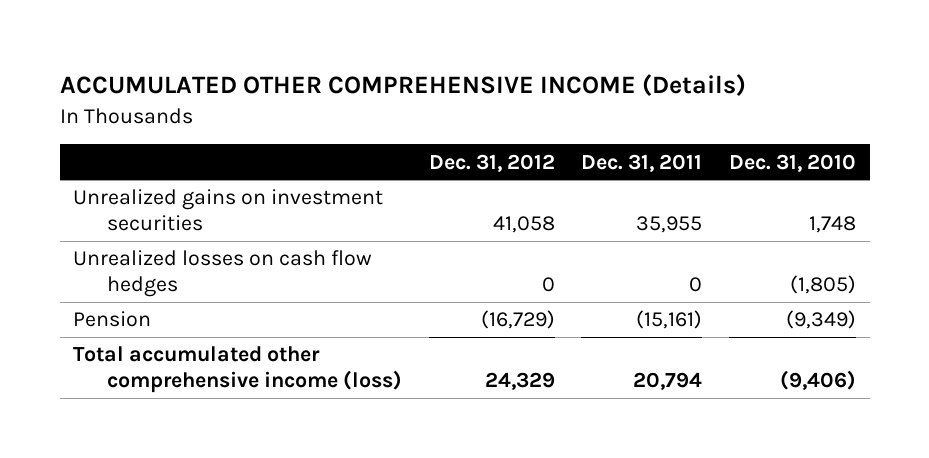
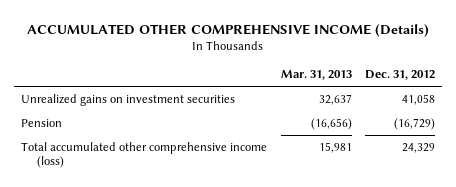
- | Dec. 31, 2012 | Dec. 31, 2011 | Dec. 31, 2010
+ | Mar. 31, 2013 | Dec. 31, 2012
- Unrealized losses on cash flow hedges | 0 | 0 | (1,805)

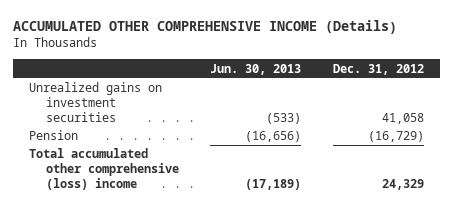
- | Mar. 31, 2013 | Dec. 31, 2012
+ | Jun. 30, 2013 | Dec. 31, 2012
- Total accumulated other comprehensive income (loss) | 15,981 | 24,329
+ Total accumulated other comprehensive (loss) income | (17,189) | 24,329

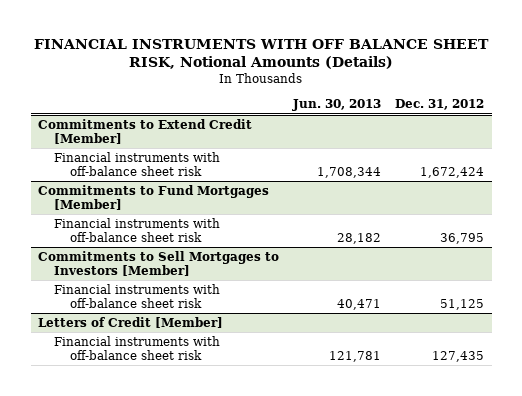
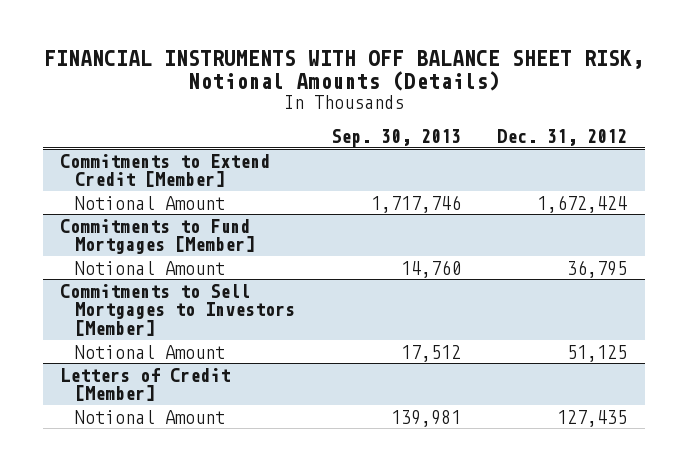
- | Jun. 30, 2013 | Dec. 31, 2012
+ | Sep. 30, 2013 | Dec. 31, 2012
@ Commitments to Extend Credit [Member]
- Financial instruments with off-balance sheet risk | 1,708,344 | 1,672,424
+ Notional Amount | 1,717,746 | 1,672,424
@ Commitments to Fund Mortgages [Member]
- Financial instruments with off-balance sheet risk | 28,182 | 36,795
+ Notional Amount | 14,760 | 36,795
@ Commitments to Sell Mortgages to Investors [Member]
- Financial instruments with off-balance sheet risk | 40,471 | 51,125
+ Notional Amount | 17,512 | 51,125
@ Letters of Credit [Member]
- Financial instruments with off-balance sheet risk | 121,781 | 127,435
+ Notional Amount | 139,981 | 127,435

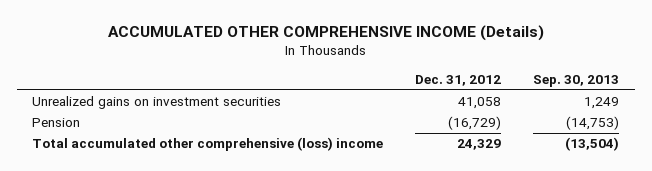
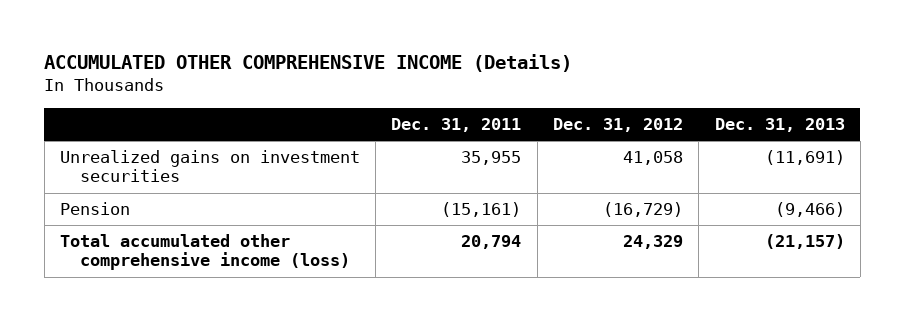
- | Dec. 31, 2012 | Sep. 30, 2013
+ | Dec. 31, 2011 | Dec. 31, 2012 | Dec. 31, 2013
- Total accumulated other comprehensive (loss) income | 24,329 | (13,504)
+ Total accumulated other comprehensive income (loss) | 20,794 | 24,329 | (21,157)

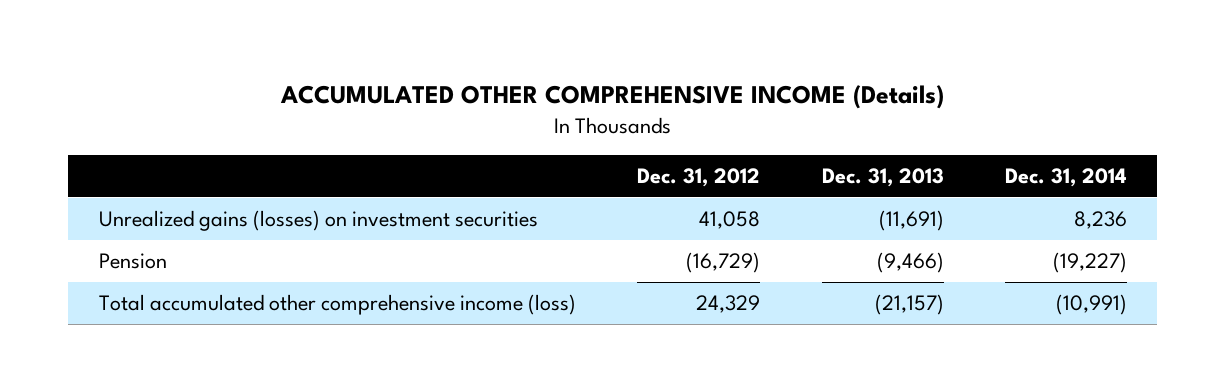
- | Dec. 31, 2011 | Dec. 31, 2012 | Dec. 31, 2013
+ | Dec. 31, 2012 | Dec. 31, 2013 | Dec. 31, 2014
- Unrealized gains on investment securities | 35,955 | 41,058 | (11,691)
+ Unrealized gains (losses) on investment securities | 41,058 | (11,691) | 8,236

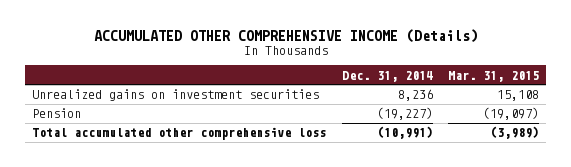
- | Dec. 31, 2012 | Dec. 31, 2013 | Dec. 31, 2014
+ | Dec. 31, 2014 | Mar. 31, 2015
- Unrealized gains (losses) on investment securities | 41,058 | (11,691) | 8,236
+ Unrealized gains on investment securities | 8,236 | 15,108
- Total accumulated other comprehensive income (loss) | 24,329 | (21,157) | (10,991)
+ Total accumulated other comprehensive loss | (10,991) | (3,989)

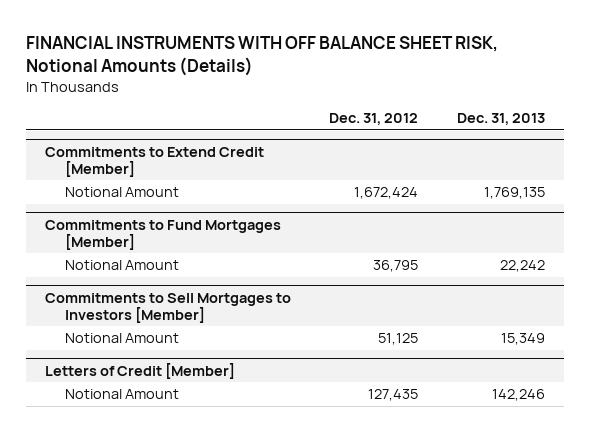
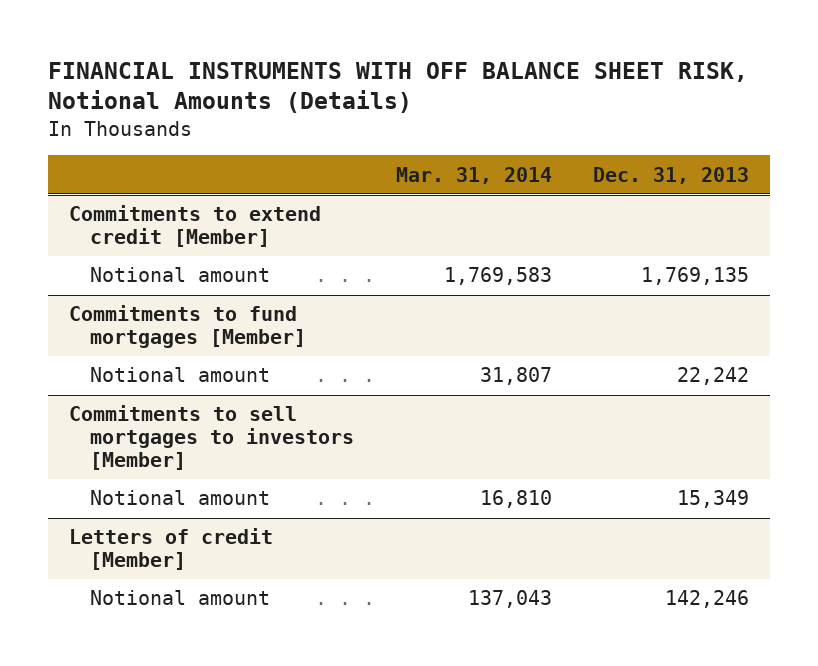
- | Dec. 31, 2012 | Dec. 31, 2013
+ | Mar. 31, 2014 | Dec. 31, 2013
- Commitments to Extend Credit [Member]
- Notional Amount | 1,672,424 | 1,769,135
- Commitments to Fund Mortgages [Member]
- Notional Amount | 36,795 | 22,242
- Commitments to Sell Mortgages to Investors [Member]
- Notional Amount | 51,125 | 15,349
- Letters of Credit [Member]
- Notional Amount | 127,435 | 142,246
+ Commitments to extend credit [Member]
+ Notional amount | 1,769,583 | 1,769,135
+ Commitments to fund mortgages [Member]
+ Notional amount | 31,807 | 22,242
+ Commitments to sell mortgages to investors [Member]
+ Notional amount | 16,810 | 15,349
+ Letters of credit [Member]
+ Notional amount | 137,043 | 142,246

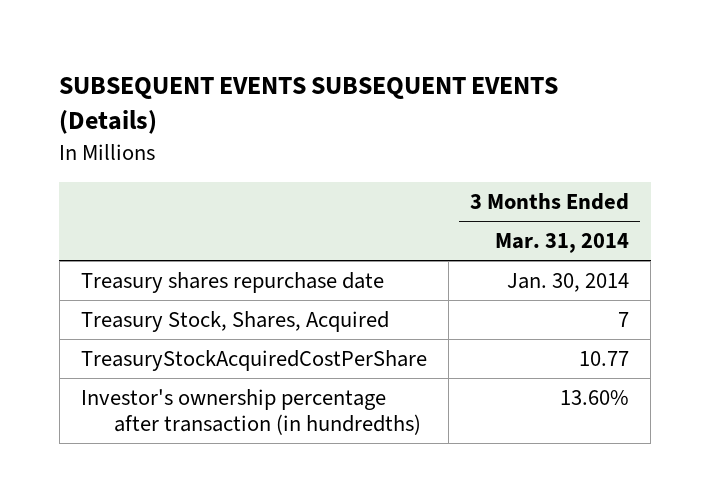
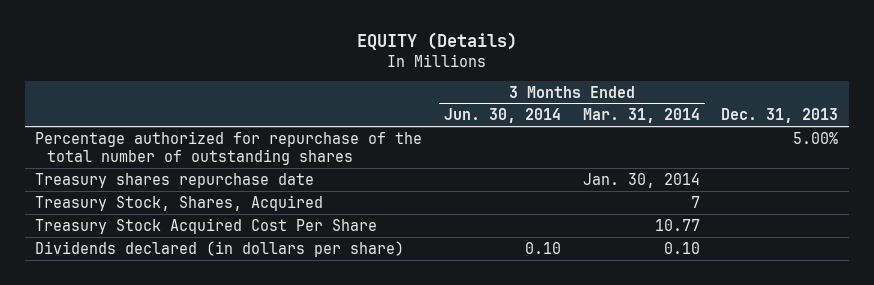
- SUBSEQUENT EVENTS SUBSEQUENT EVENTS (Details)
+ EQUITY (Details)
- | 3 Months Ended Mar. 31, 2014
+ | 3 Months Ended Jun. 30, 2014 | 3 Months Ended Mar. 31, 2014 | Dec. 31, 2013
+ Percentage authorized for repurchase of the total number of outstanding shares | | | 5.00%
- TreasuryStockAcquiredCostPerShare | 10.77
- Investor's ownership percentage after transaction (in hundredths) | 13.60%
+ Treasury Stock Acquired Cost Per Share | | 10.77 |
+ Dividends declared (in dollars per share) | 0.10 | 0.10 |

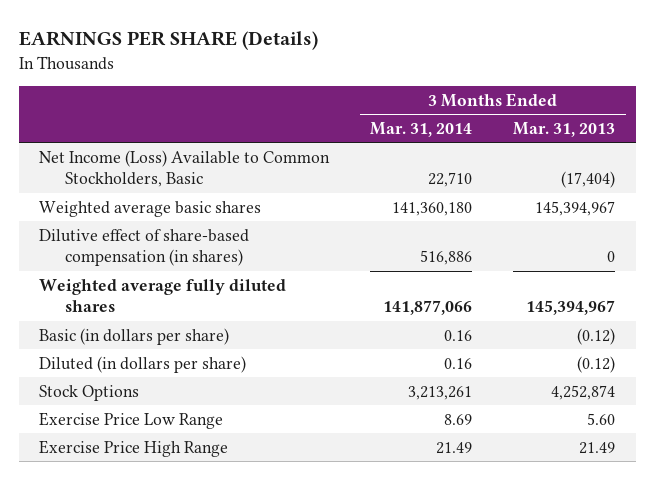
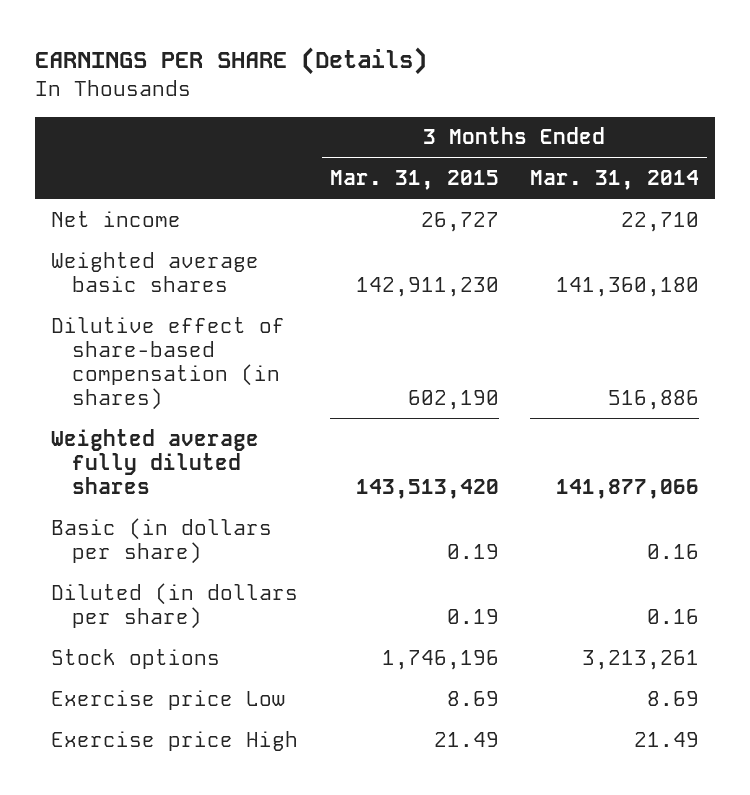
- | 3 Months Ended Mar. 31, 2014 | 3 Months Ended Mar. 31, 2013
+ | 3 Months Ended Mar. 31, 2015 | 3 Months Ended Mar. 31, 2014
- Net Income (Loss) Available to Common Stockholders, Basic | 22,710 | (17,404)
+ Net income | 26,727 | 22,710
- Stock Options | 3,213,261 | 4,252,874
- Exercise Price Low Range | 8.69 | 5.60
- Exercise Price High Range | 21.49 | 21.49
+ Stock options | 1,746,196 | 3,213,261
+ Exercise price Low | 8.69 | 8.69
+ Exercise price High | 21.49 | 21.49

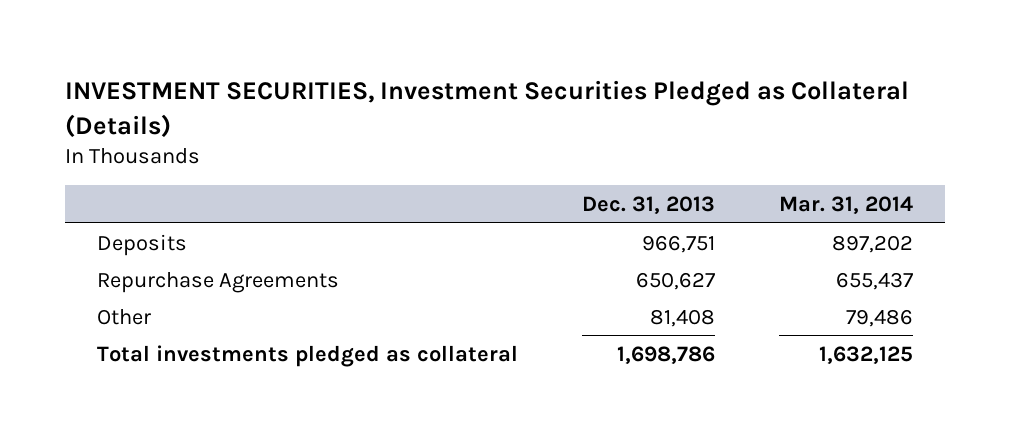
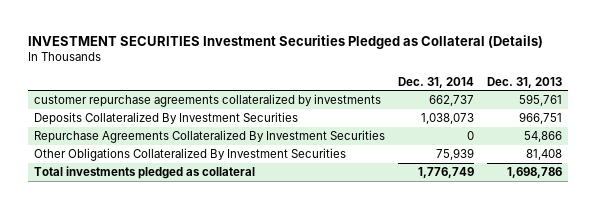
- INVESTMENT SECURITIES, Investment Securities Pledged as Collateral (Details)
+ INVESTMENT SECURITIES Investment Securities Pledged as Collateral (Details)
- | Dec. 31, 2013 | Mar. 31, 2014
+ | Dec. 31, 2014 | Dec. 31, 2013
- Deposits | 966,751 | 897,202
- Repurchase Agreements | 650,627 | 655,437
- Other | 81,408 | 79,486
+ customer repurchase agreements collateralized by investments | 662,737 | 595,761
+ Deposits Collateralized By Investment Securities | 1,038,073 | 966,751
+ Repurchase Agreements Collateralized By Investment Securities | 0 | 54,866
+ Other Obligations Collateralized By Investment Securities | 75,939 | 81,408

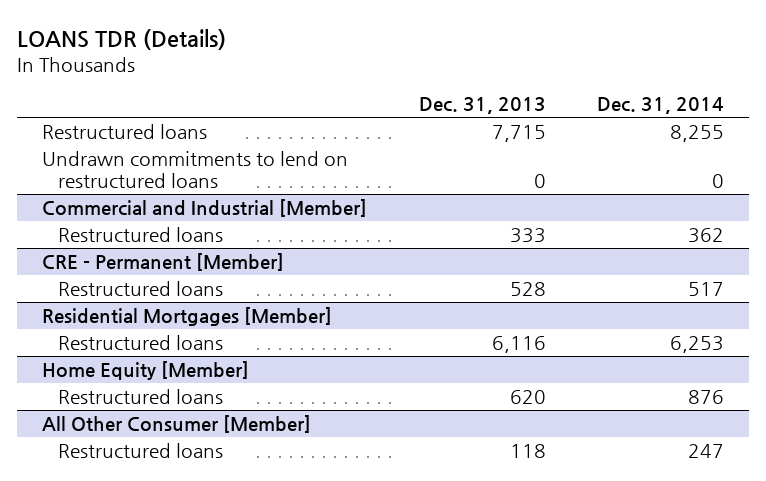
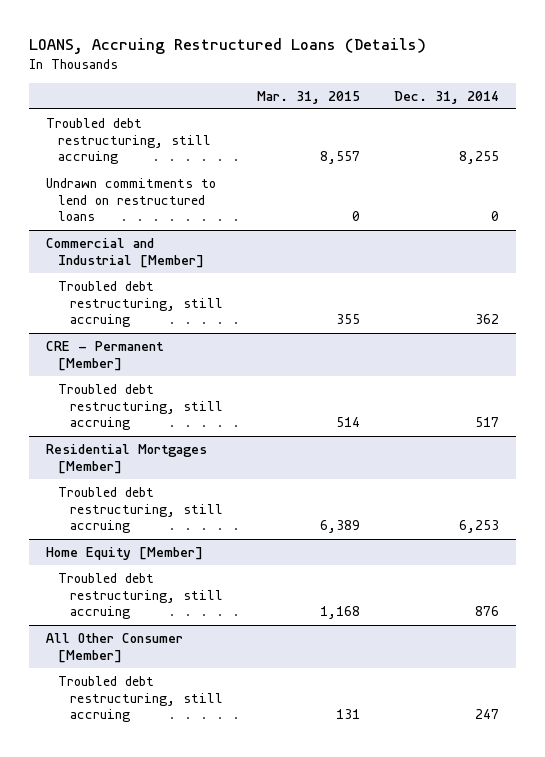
- LOANS TDR (Details)
+ LOANS, Accruing Restructured Loans (Details)
- | Dec. 31, 2013 | Dec. 31, 2014
+ | Mar. 31, 2015 | Dec. 31, 2014
- Restructured loans | 7,715 | 8,255
+ Troubled debt restructuring, still accruing | 8,557 | 8,255
@ Commercial and Industrial [Member]
- Restructured loans | 333 | 362
+ Troubled debt restructuring, still accruing | 355 | 362
@ CRE - Permanent [Member]
- Restructured loans | 528 | 517
+ Troubled debt restructuring, still accruing | 514 | 517
@ Residential Mortgages [Member]
- Restructured loans | 6,116 | 6,253
+ Troubled debt restructuring, still accruing | 6,389 | 6,253
@ Home Equity [Member]
- Restructured loans | 620 | 876
+ Troubled debt restructuring, still accruing | 1,168 | 876
@ All Other Consumer [Member]
- Restructured loans | 118 | 247
+ Troubled debt restructuring, still accruing | 131 | 247

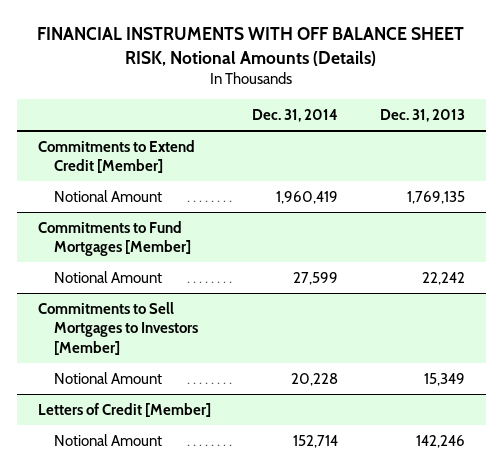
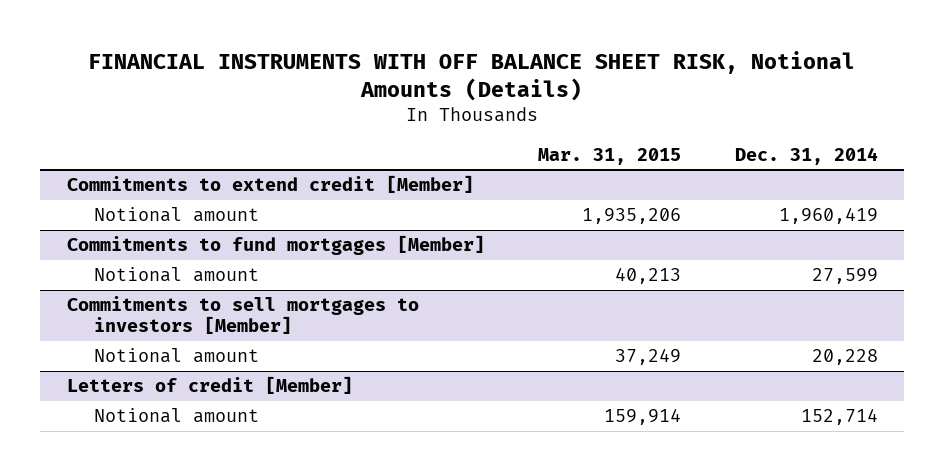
- | Dec. 31, 2014 | Dec. 31, 2013
+ | Mar. 31, 2015 | Dec. 31, 2014
- Commitments to Extend Credit [Member]
- Notional Amount | 1,960,419 | 1,769,135
- Commitments to Fund Mortgages [Member]
- Notional Amount | 27,599 | 22,242
- Commitments to Sell Mortgages to Investors [Member]
- Notional Amount | 20,228 | 15,349
- Letters of Credit [Member]
- Notional Amount | 152,714 | 142,246
+ Commitments to extend credit [Member]
+ Notional amount | 1,935,206 | 1,960,419
+ Commitments to fund mortgages [Member]
+ Notional amount | 40,213 | 27,599
+ Commitments to sell mortgages to investors [Member]
+ Notional amount | 37,249 | 20,228
+ Letters of credit [Member]
+ Notional amount | 159,914 | 152,714

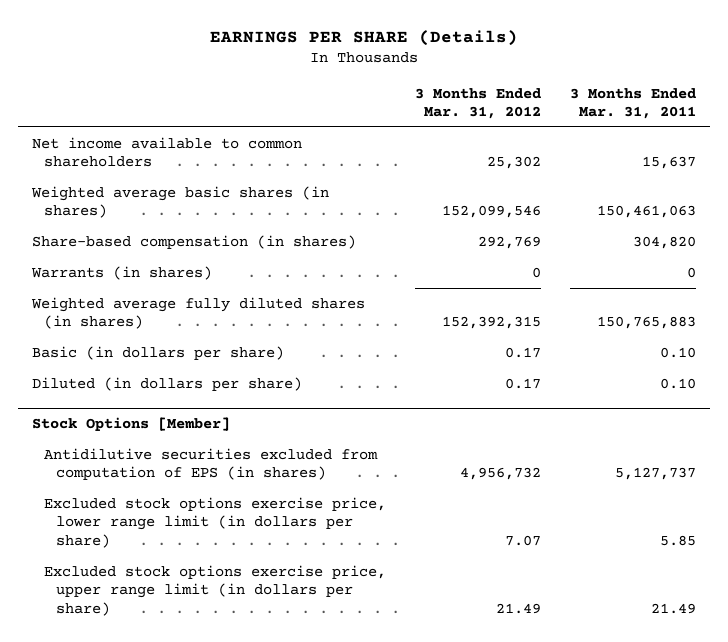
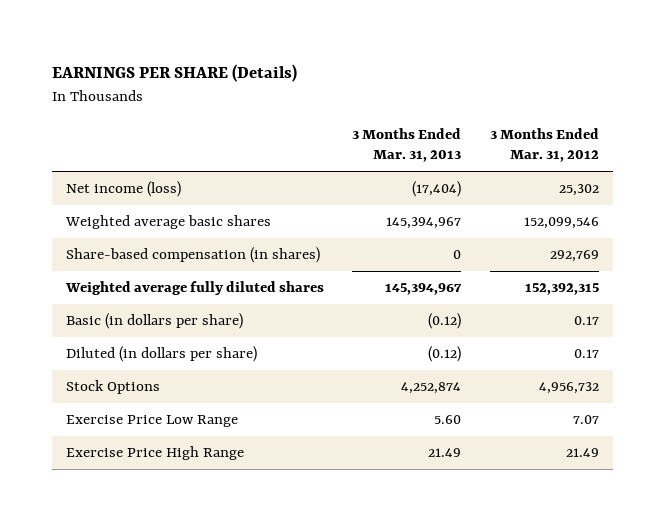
- | 3 Months Ended Mar. 31, 2012 | 3 Months Ended Mar. 31, 2011
+ | 3 Months Ended Mar. 31, 2013 | 3 Months Ended Mar. 31, 2012
- Net income available to common shareholders | 25,302 | 15,637
- Weighted average basic shares (in shares) | 152,099,546 | 150,461,063
+ Net income (loss) | (17,404) | 25,302
+ Weighted average basic shares | 145,394,967 | 152,099,546
- Warrants (in shares) | 0 | 0
- Weighted average fully diluted shares (in shares) | 152,392,315 | 150,765,883
+ Weighted average fully diluted shares | 145,394,967 | 152,392,315
- Stock Options [Member]
- Antidilutive securities excluded from computation of EPS (in shares) | 4,956,732 | 5,127,737
- Excluded stock options exercise price, lower range limit (in dollars per share) | 7.07 | 5.85
- Excluded stock options exercise price, upper range limit (in dollars per share) | 21.49 | 21.49
+ Stock Options | 4,252,874 | 4,956,732
+ Exercise Price Low Range | 5.60 | 7.07
+ Exercise Price High Range | 21.49 | 21.49

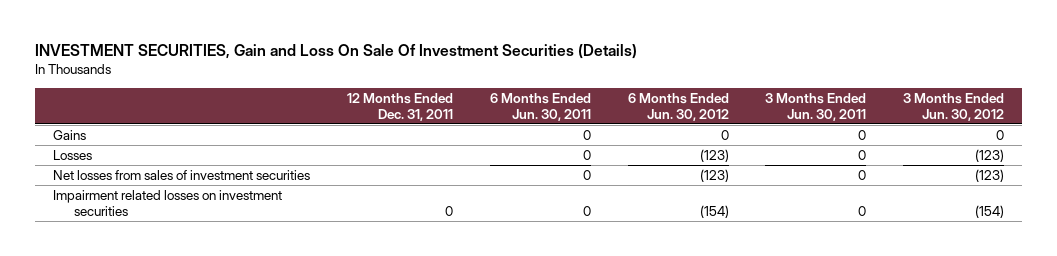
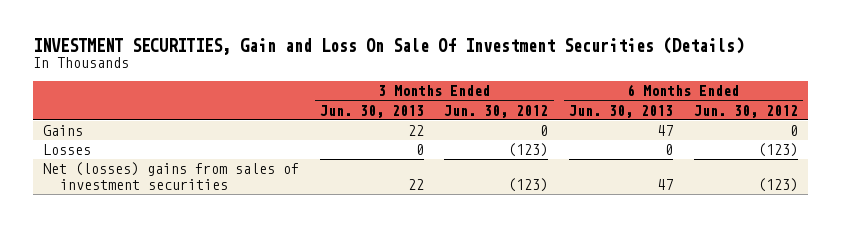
- | 12 Months Ended Dec. 31, 2011 | 6 Months Ended Jun. 30, 2011 | 6 Months Ended Jun. 30, 2012 | 3 Months Ended Jun. 30, 2011 | 3 Months Ended Jun. 30, 2012
+ | 3 Months Ended Jun. 30, 2013 | 3 Months Ended Jun. 30, 2012 | 6 Months Ended Jun. 30, 2013 | 6 Months Ended Jun. 30, 2012
- Net losses from sales of investment securities | | 0 | (123) | 0 | (123)
- Impairment related losses on investment securities | 0 | 0 | (154) | 0 | (154)
+ Net (losses) gains from sales of investment securities | 22 | (123) | 47 | (123)

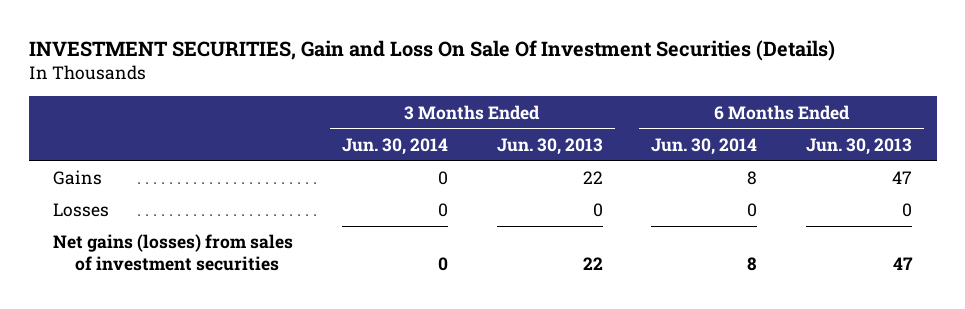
- | 3 Months Ended Jun. 30, 2013 | 3 Months Ended Jun. 30, 2012 | 6 Months Ended Jun. 30, 2013 | 6 Months Ended Jun. 30, 2012
+ | 3 Months Ended Jun. 30, 2014 | 3 Months Ended Jun. 30, 2013 | 6 Months Ended Jun. 30, 2014 | 6 Months Ended Jun. 30, 2013
- Net (losses) gains from sales of investment securities | 22 | (123) | 47 | (123)
+ Net gains (losses) from sales of investment securities | 0 | 22 | 8 | 47

